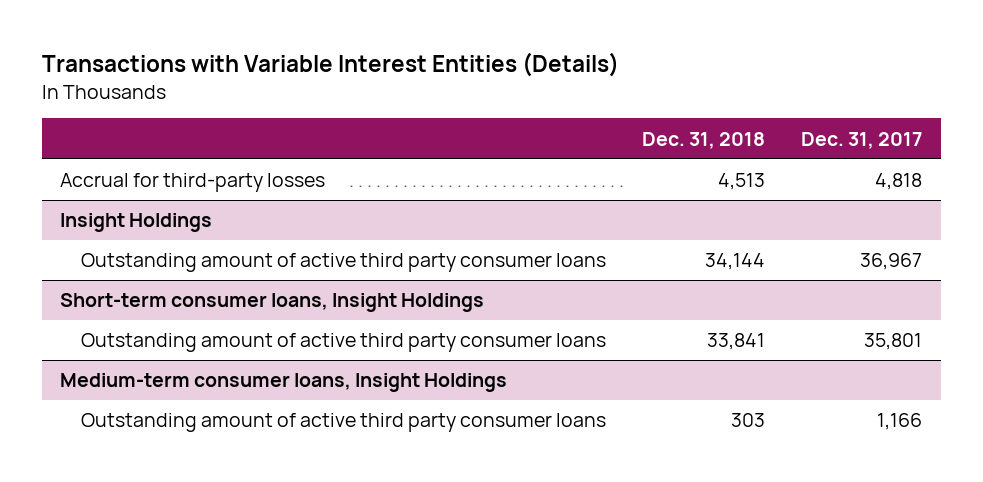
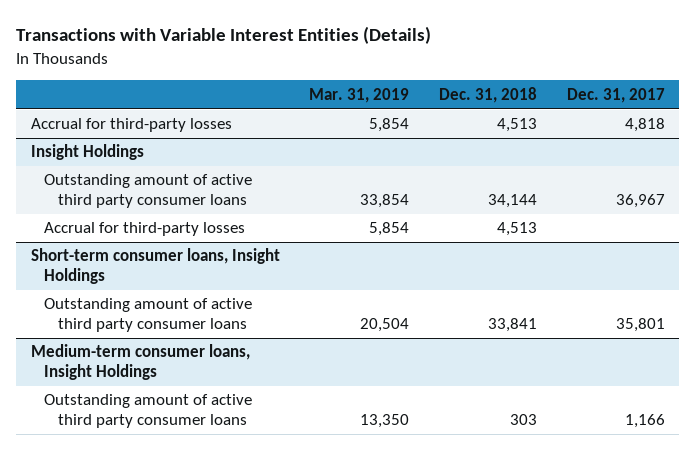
- | Dec. 31, 2018 | Dec. 31, 2017
+ | Mar. 31, 2019 | Dec. 31, 2018 | Dec. 31, 2017
@ Insight Holdings
+ Accrual for third-party losses | 5,854 | 4,513 |

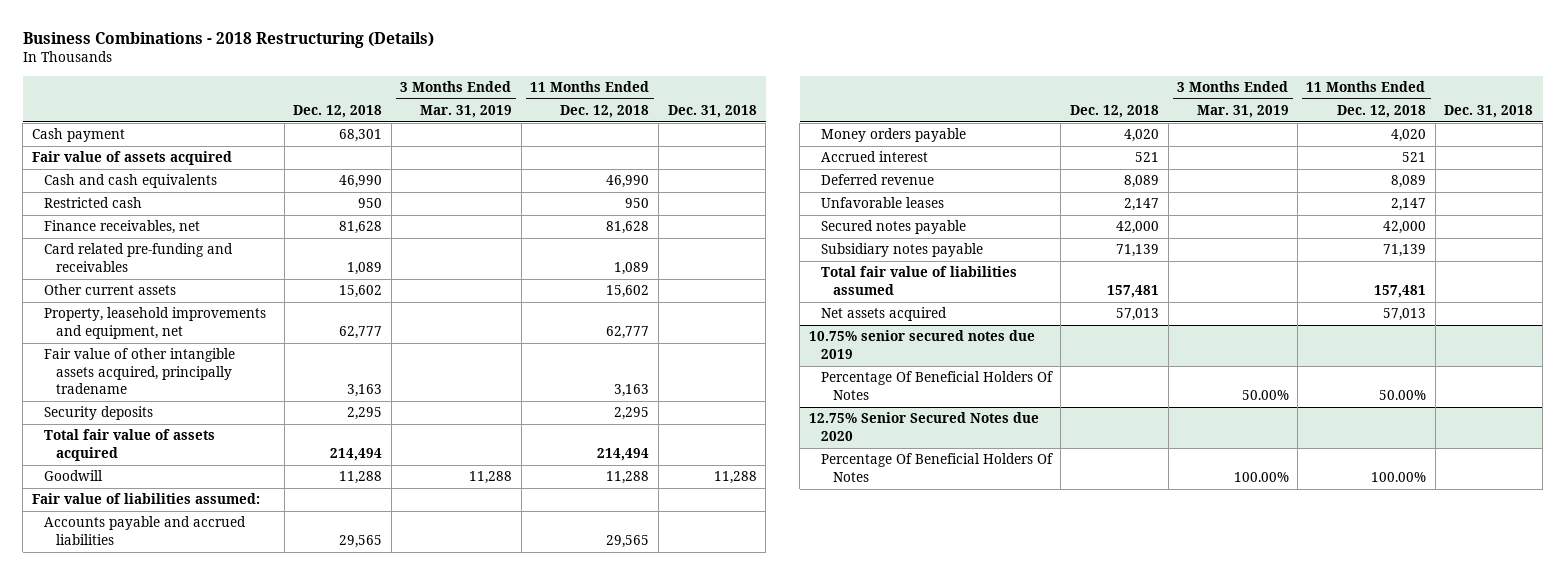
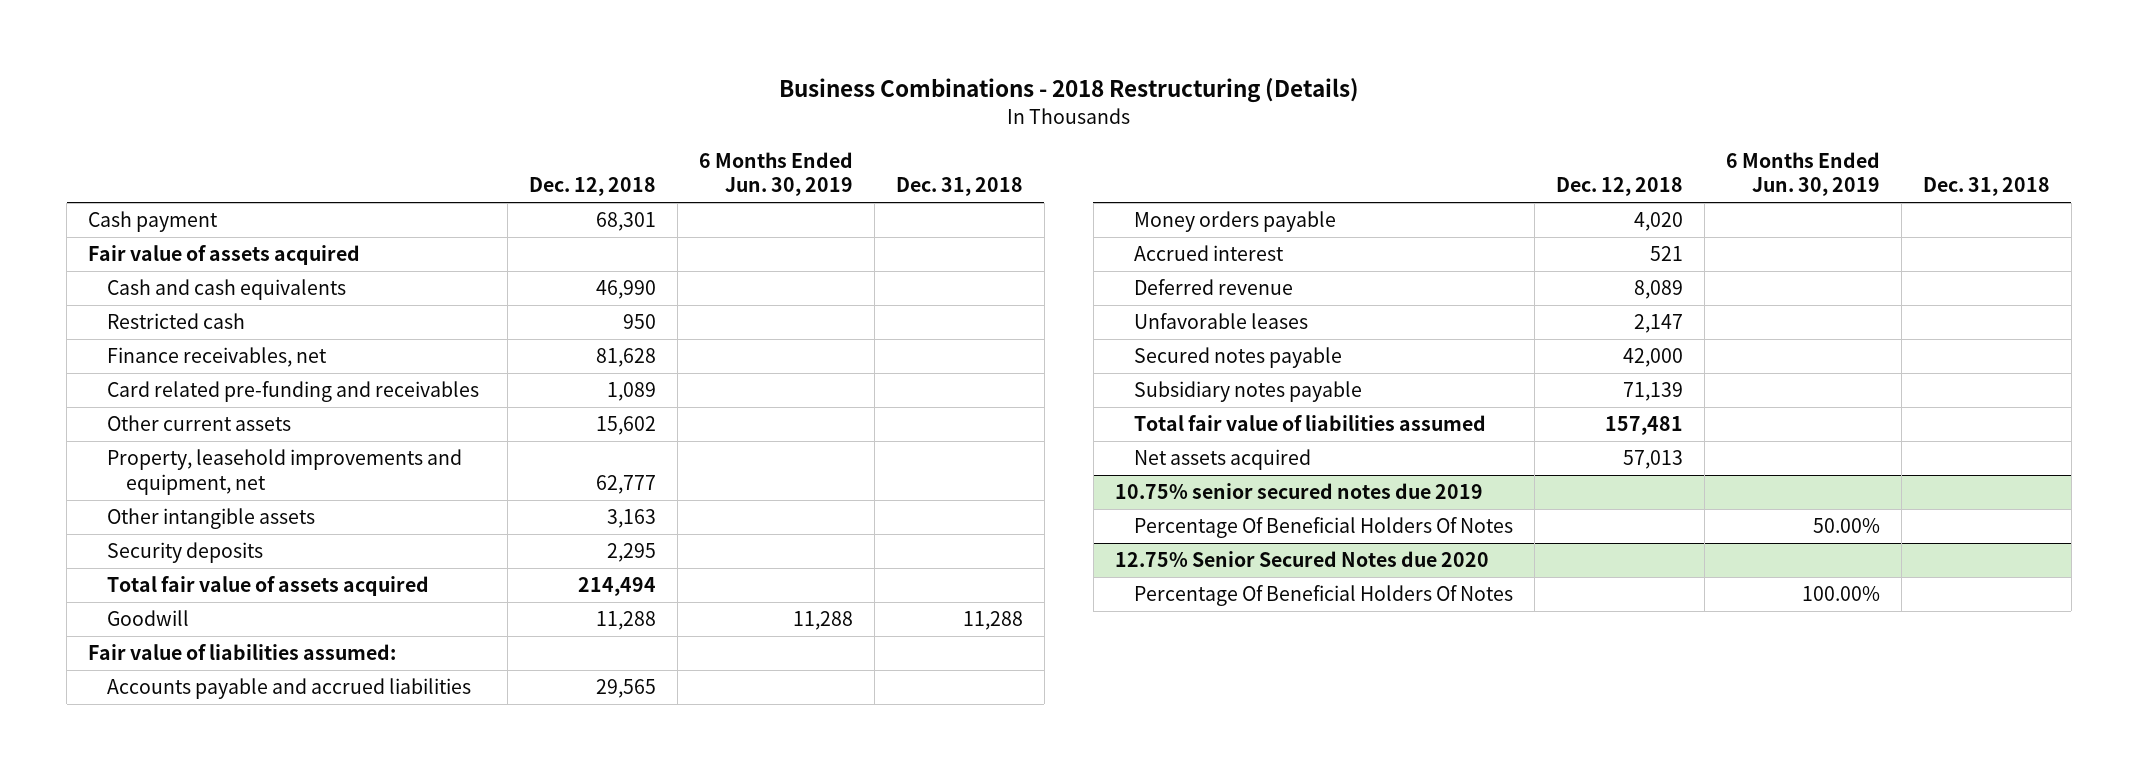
- | Dec. 12, 2018 | 3 Months Ended Mar. 31, 2019 | 11 Months Ended Dec. 12, 2018 | Dec. 31, 2018
+ | Dec. 12, 2018 | 6 Months Ended Jun. 30, 2019 | Dec. 31, 2018
- Fair value of other intangible assets acquired, principally tradename | 3,163 | | 3,163 |
+ Other intangible assets | 3,163 | |

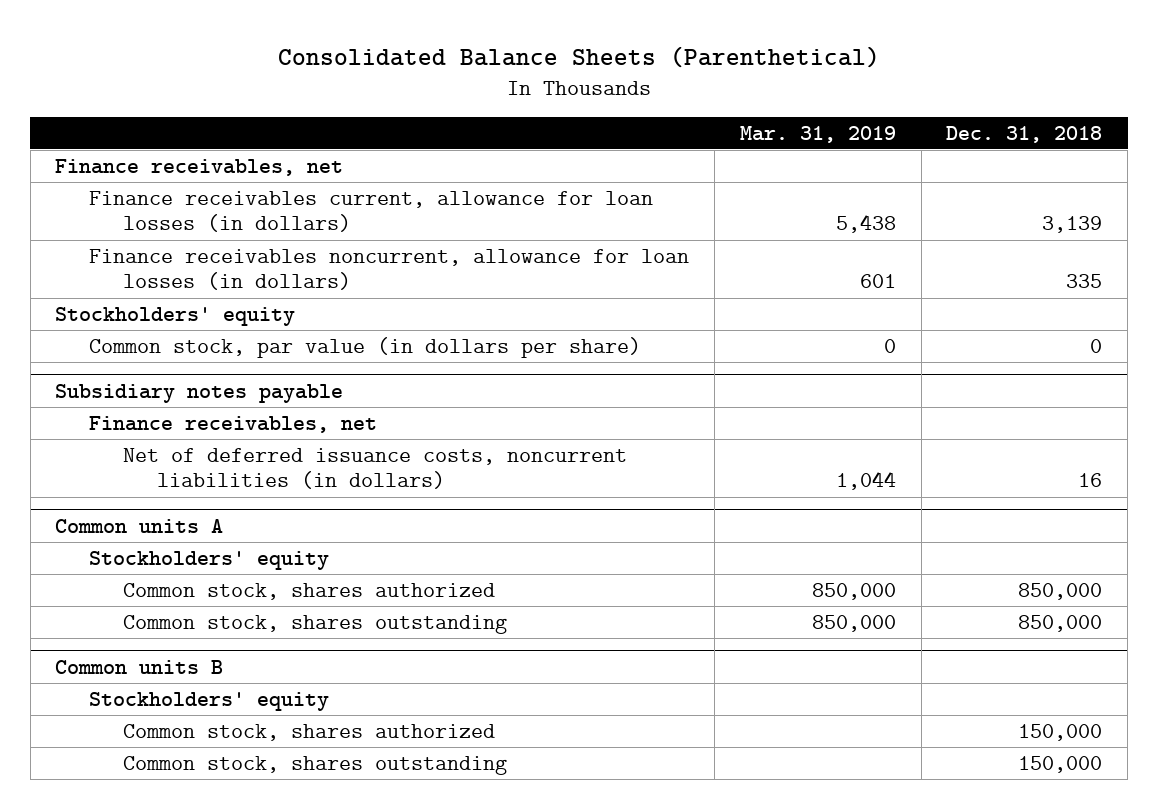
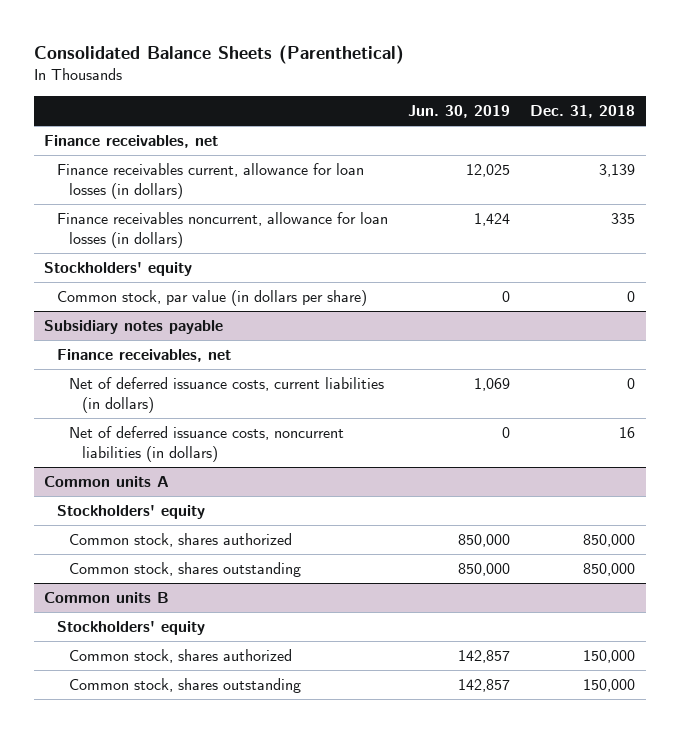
- | Mar. 31, 2019 | Dec. 31, 2018
+ | Jun. 30, 2019 | Dec. 31, 2018
@ Subsidiary notes payable
+ Net of deferred issuance costs, current liabilities (in dollars) | 1,069 | 0

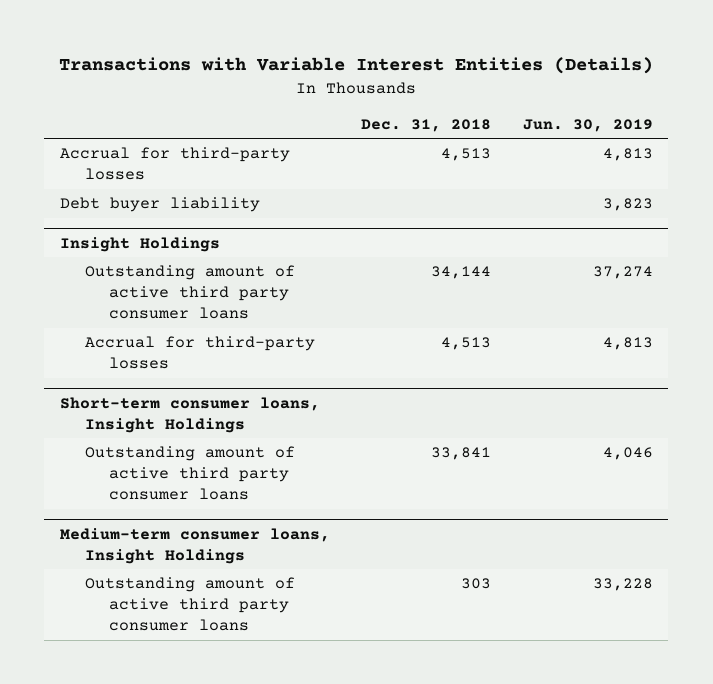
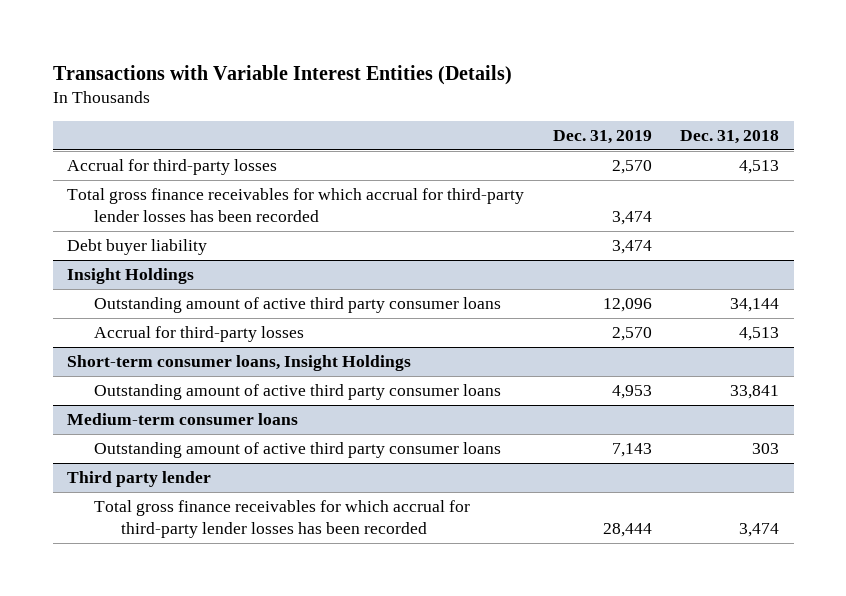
- | Dec. 31, 2018 | Jun. 30, 2019
+ | Dec. 31, 2019 | Dec. 31, 2018
+ Total gross finance receivables for which accrual for third-party lender losses has been recorded | 3,474 |
- Medium-term consumer loans, Insight Holdings
+ Medium-term consumer loans
+ Third party lender
+ Total gross finance receivables for which accrual for third-party lender losses has been recorded | 28,444 | 3,474

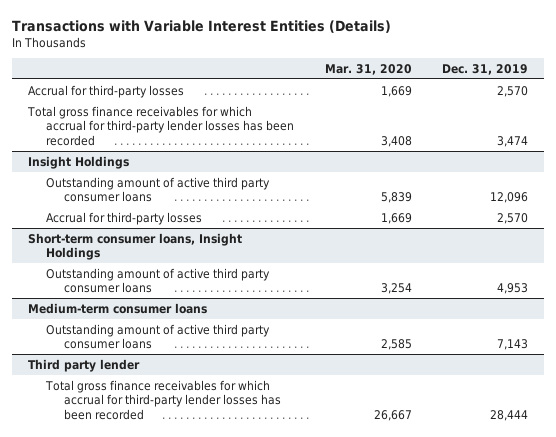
- | Dec. 31, 2019 | Dec. 31, 2018
+ | Mar. 31, 2020 | Dec. 31, 2019
- Debt buyer liability | 3,474 |

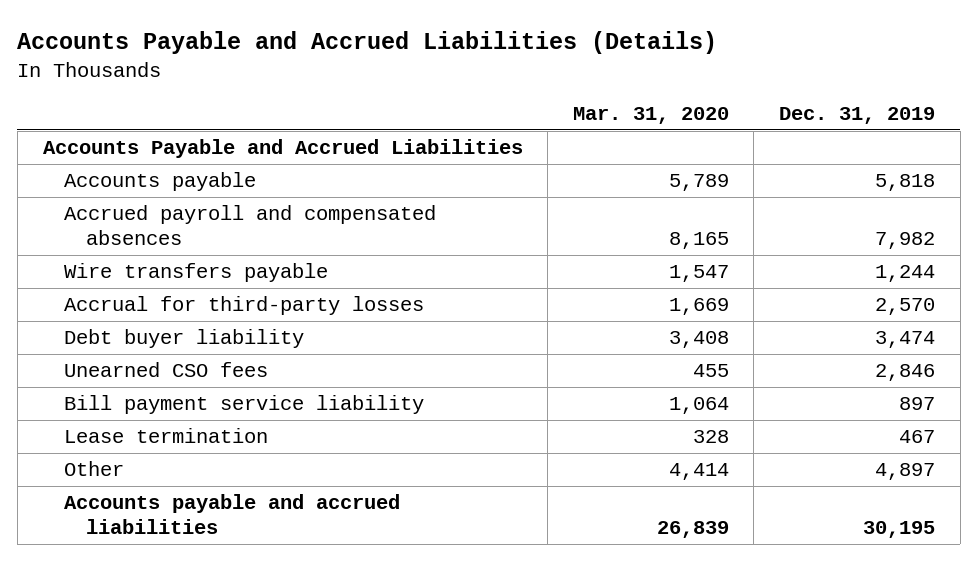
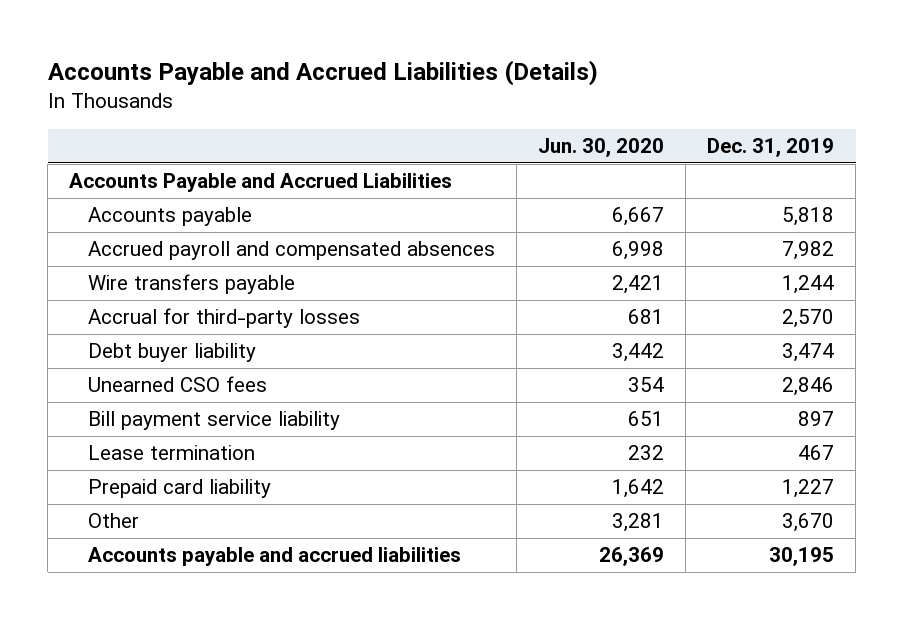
- | Mar. 31, 2020 | Dec. 31, 2019
+ | Jun. 30, 2020 | Dec. 31, 2019
- Other | 4,414 | 4,897
+ Prepaid card liability | 1,642 | 1,227
+ Other | 3,281 | 3,670

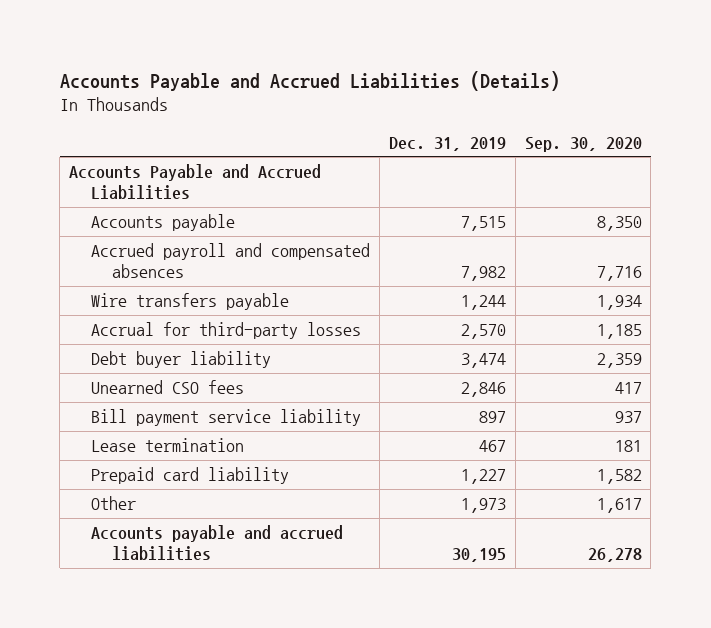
- | Jun. 30, 2020 | Dec. 31, 2019
+ | Dec. 31, 2019 | Sep. 30, 2020
- Accounts payable | 6,667 | 5,818
+ Accounts payable | 7,515 | 8,350
- Other | 3,281 | 3,670
+ Other | 1,973 | 1,617

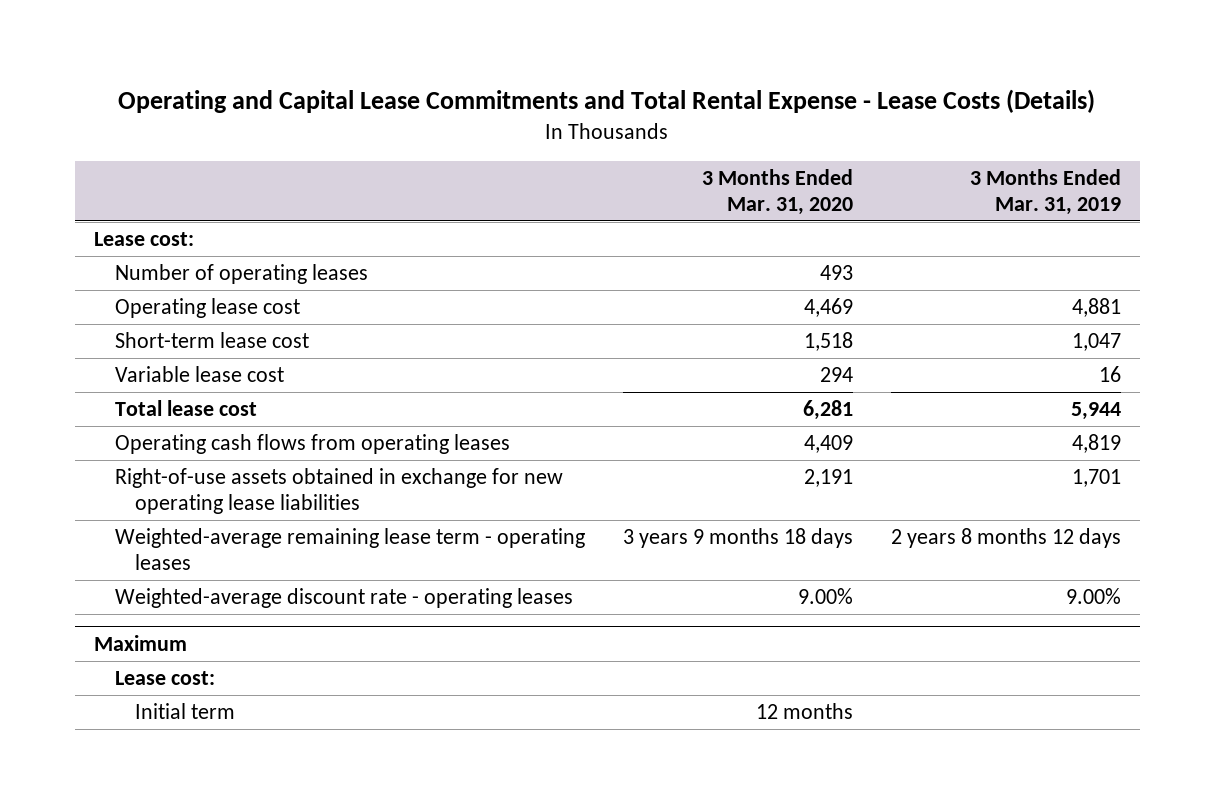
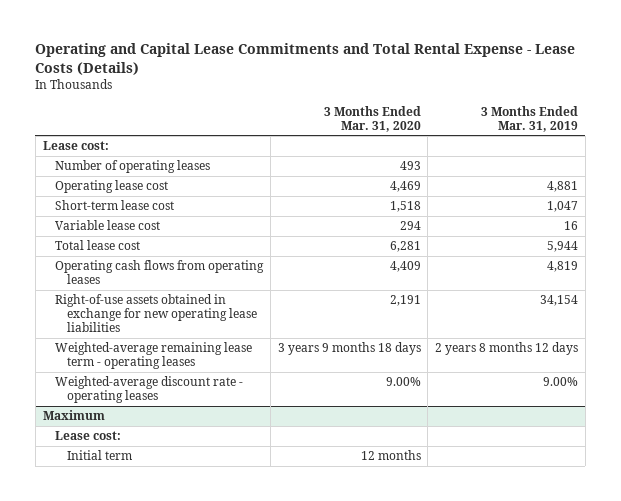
- Right-of-use assets obtained in exchange for new operating lease liabilities | 2,191 | 1,701
+ Right-of-use assets obtained in exchange for new operating lease liabilities | 2,191 | 34,154

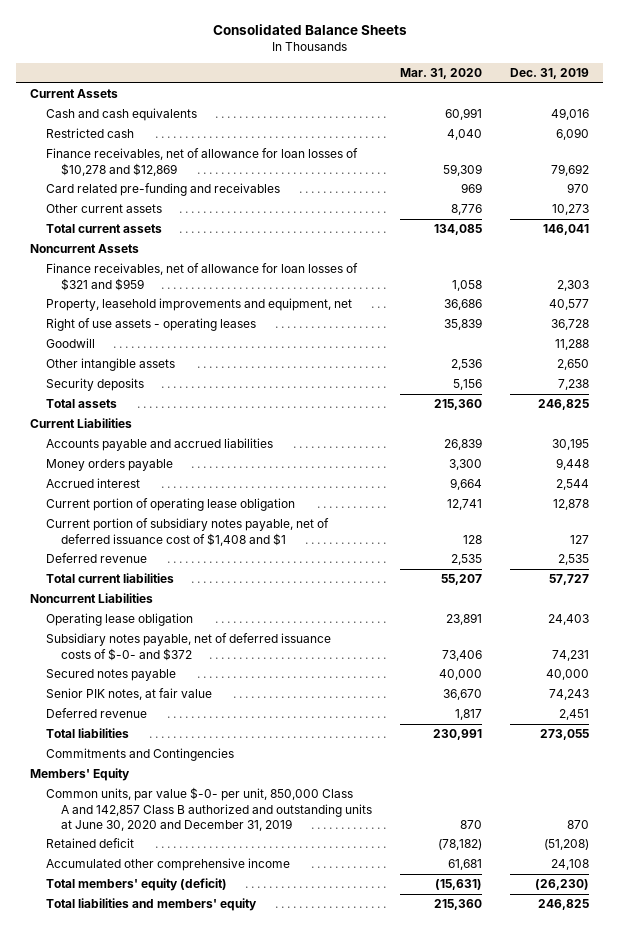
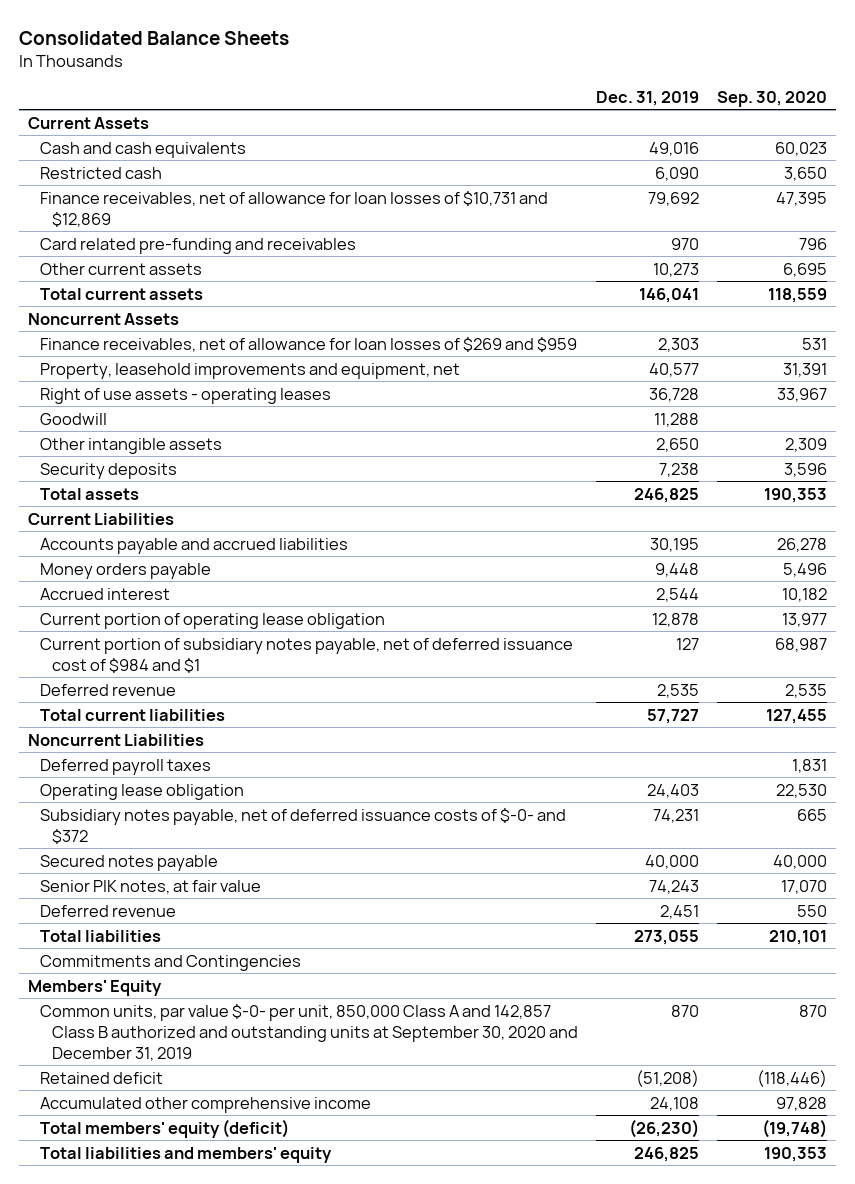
- | Mar. 31, 2020 | Dec. 31, 2019
+ | Dec. 31, 2019 | Sep. 30, 2020
- Finance receivables, net of allowance for loan losses of $10,278 and $12,869 | 59,309 | 79,692
+ Finance receivables, net of allowance for loan losses of $10,731 and $12,869 | 79,692 | 47,395
- Finance receivables, net of allowance for loan losses of $321 and $959 | 1,058 | 2,303
+ Finance receivables, net of allowance for loan losses of $269 and $959 | 2,303 | 531
- Current portion of subsidiary notes payable, net of deferred issuance cost of $1,408 and $1 | 128 | 127
+ Current portion of subsidiary notes payable, net of deferred issuance cost of $984 and $1 | 127 | 68,987
+ Deferred payroll taxes | | 1,831
- Common units, par value $-0- per unit, 850,000 Class A and 142,857 Class B authorized and outstanding units at June 30, 2020 and December 31, 2019 | 870 | 870
+ Common units, par value $-0- per unit, 850,000 Class A and 142,857 Class B authorized and outstanding units at September 30, 2020 and December 31, 2019 | 870 | 870

